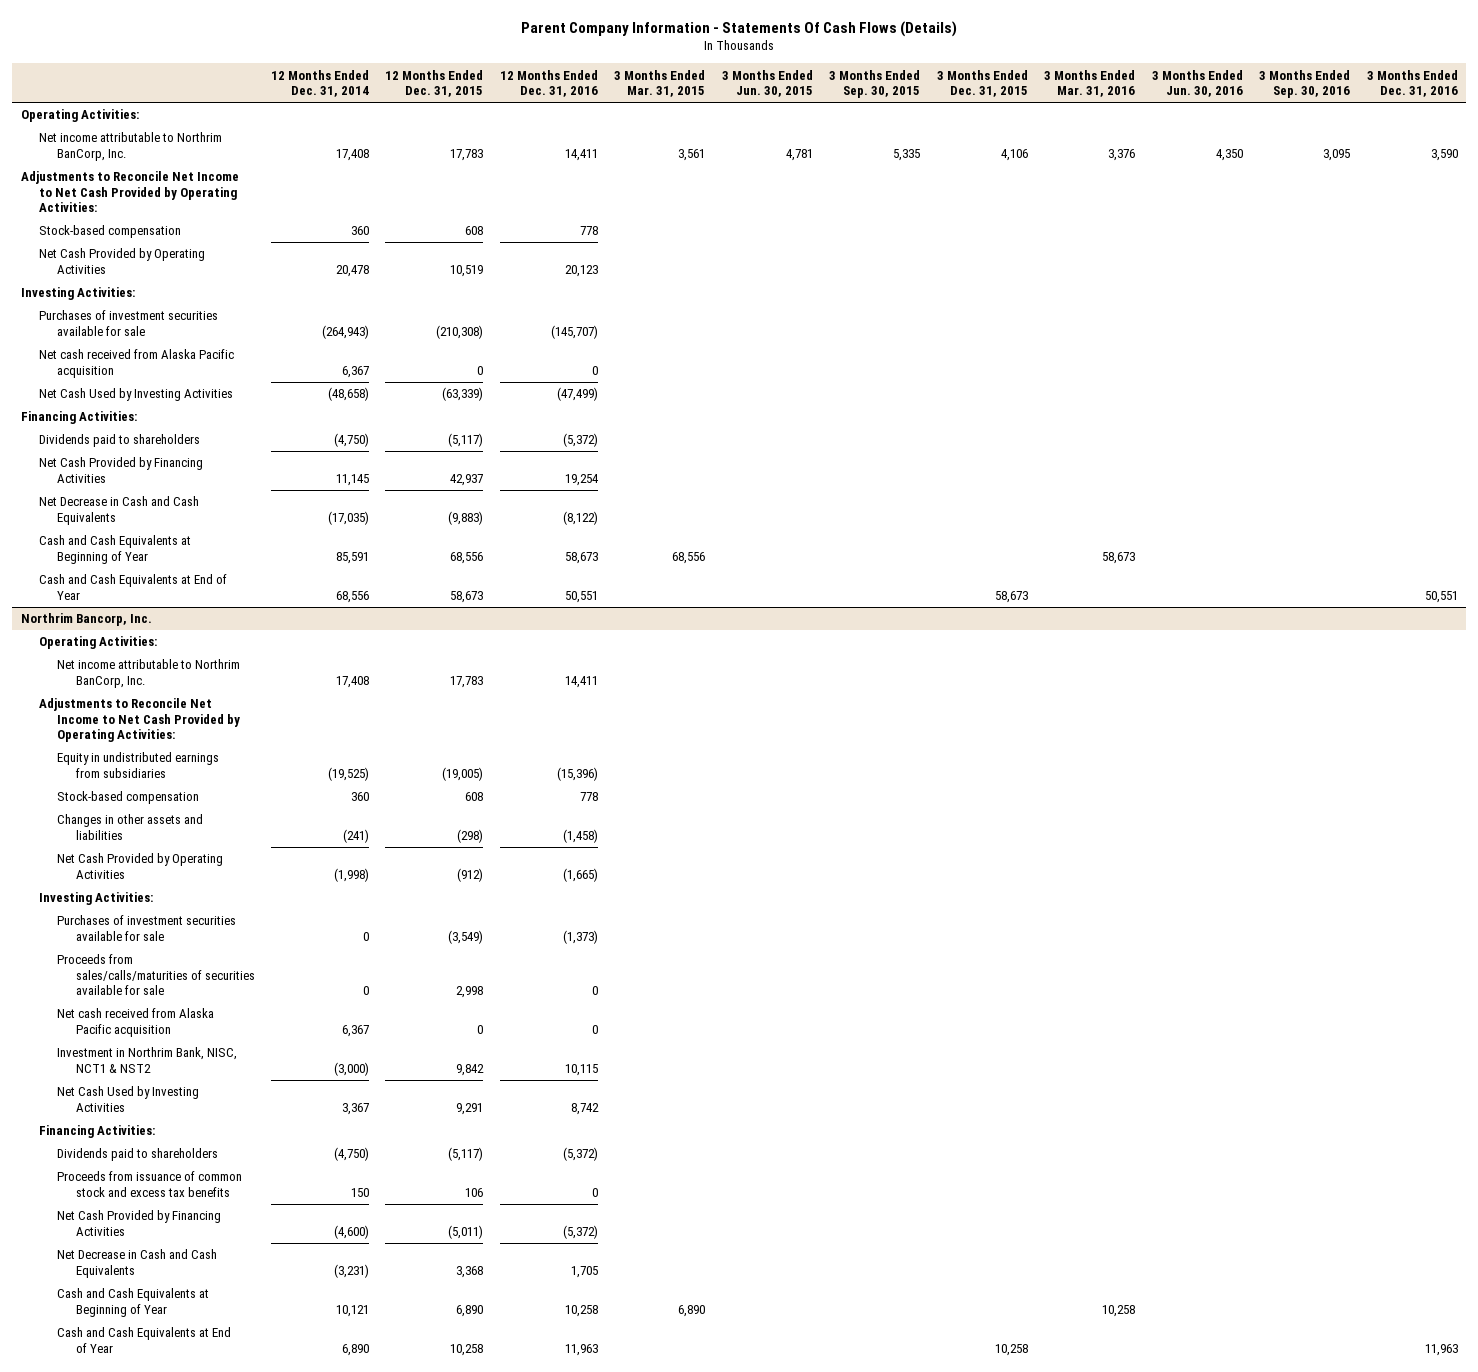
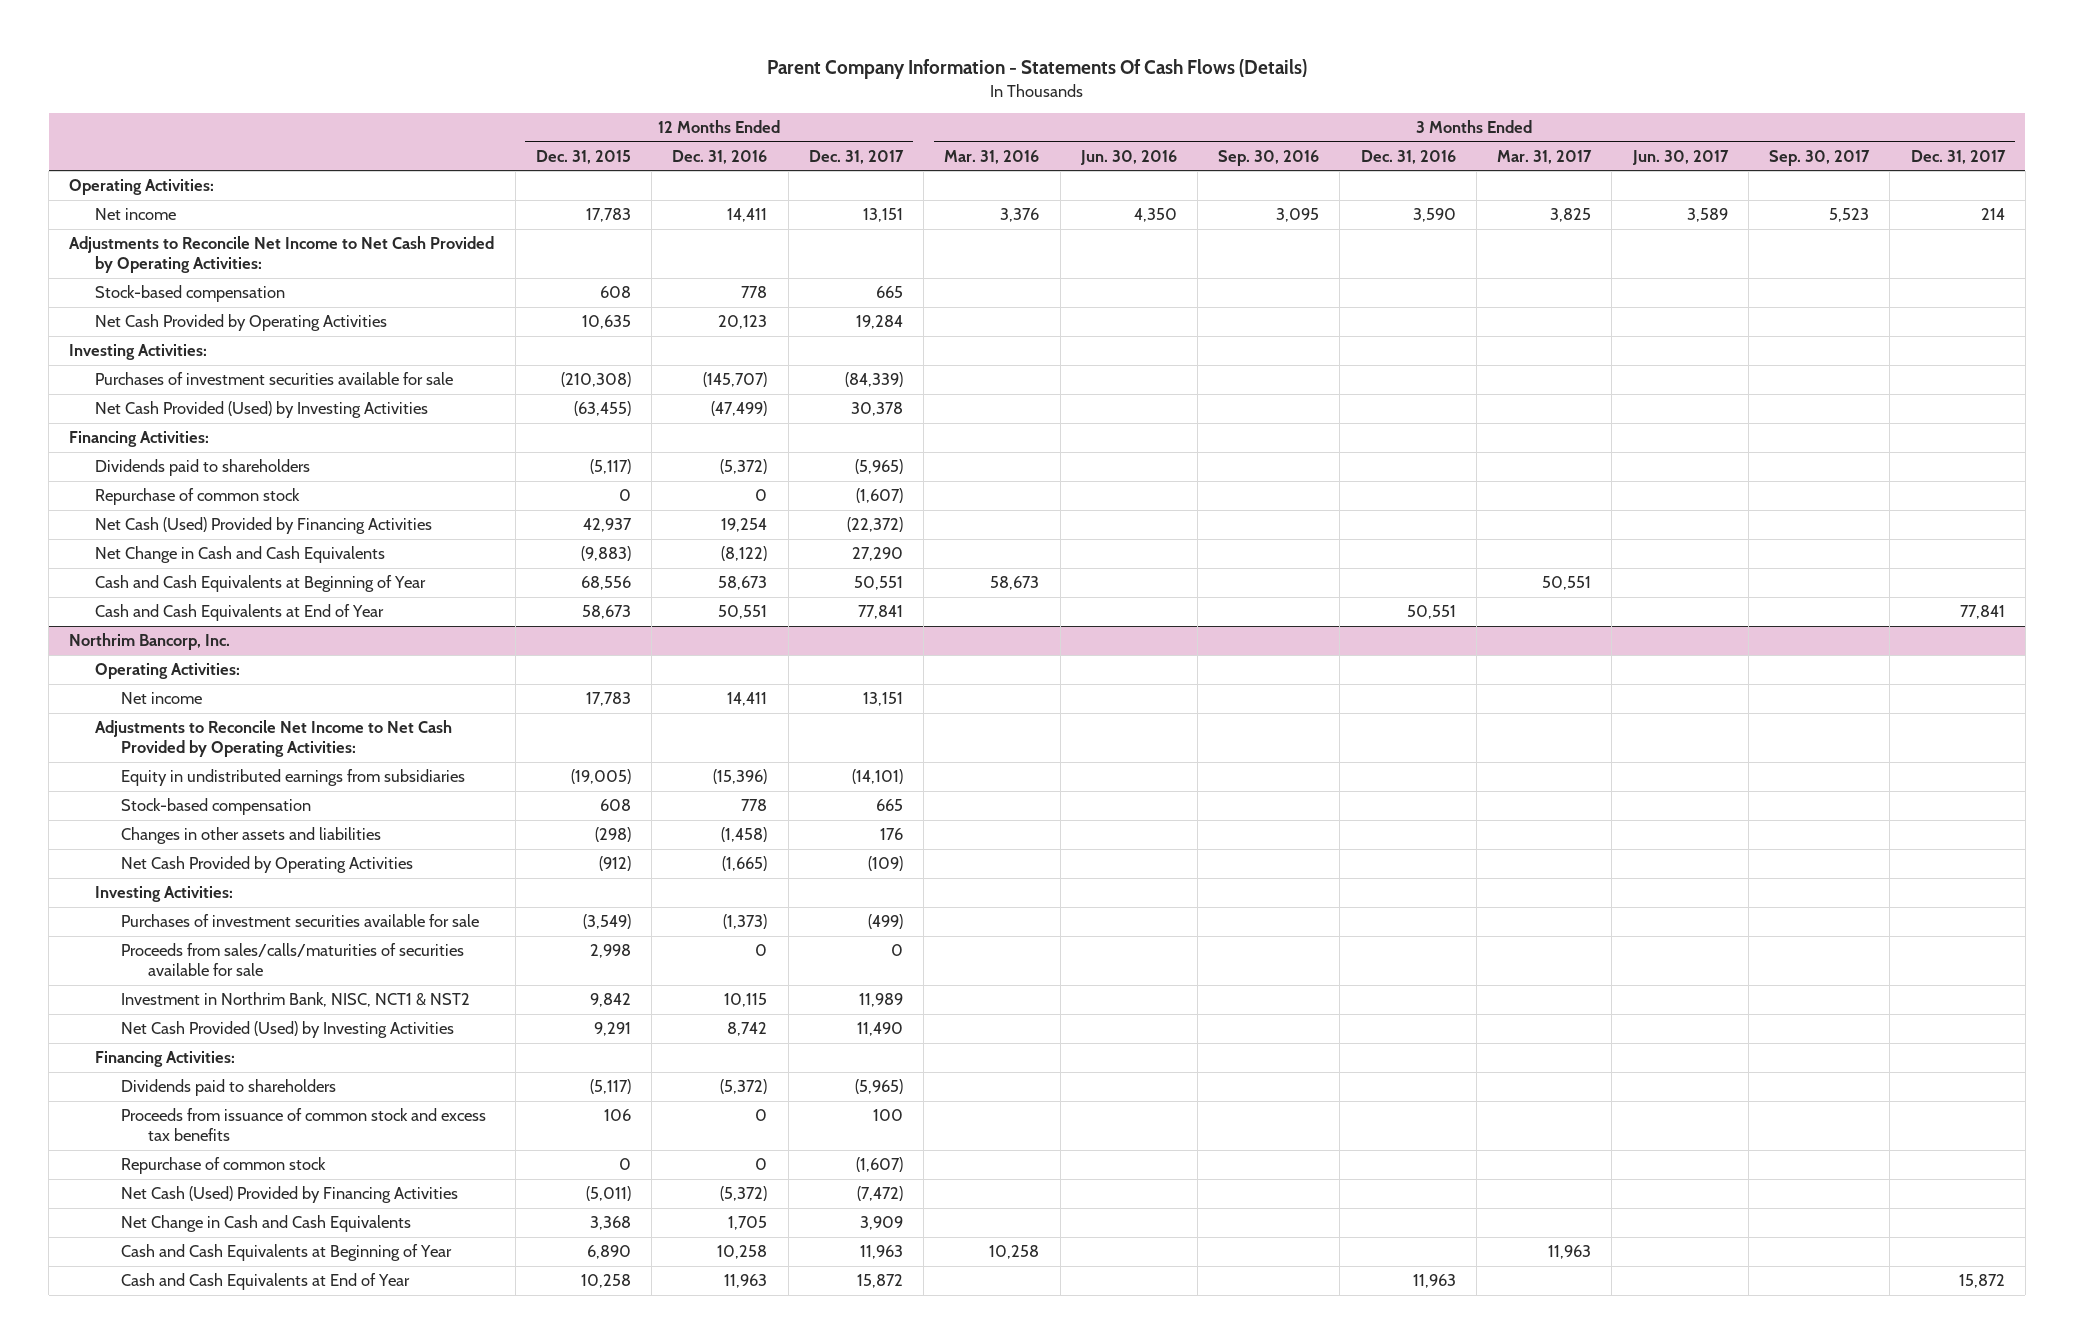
- | 12 Months Ended Dec. 31, 2014 | 12 Months Ended Dec. 31, 2015 | 12 Months Ended Dec. 31, 2016 | 3 Months Ended Mar. 31, 2015 | 3 Months Ended Jun. 30, 2015 | 3 Months Ended Sep. 30, 2015 | 3 Months Ended Dec. 31, 2015 | 3 Months Ended Mar. 31, 2016 | 3 Months Ended Jun. 30, 2016 | 3 Months Ended Sep. 30, 2016 | 3 Months Ended Dec. 31, 2016
+ | 12 Months Ended Dec. 31, 2015 | 12 Months Ended Dec. 31, 2016 | 12 Months Ended Dec. 31, 2017 | 3 Months Ended Mar. 31, 2016 | 3 Months Ended Jun. 30, 2016 | 3 Months Ended Sep. 30, 2016 | 3 Months Ended Dec. 31, 2016 | 3 Months Ended Mar. 31, 2017 | 3 Months Ended Jun. 30, 2017 | 3 Months Ended Sep. 30, 2017 | 3 Months Ended Dec. 31, 2017
- Net income attributable to Northrim BanCorp, Inc. | 17,408 | 17,783 | 14,411 | 3,561 | 4,781 | 5,335 | 4,106 | 3,376 | 4,350 | 3,095 | 3,590
+ Net income | 17,783 | 14,411 | 13,151 | 3,376 | 4,350 | 3,095 | 3,590 | 3,825 | 3,589 | 5,523 | 214
- Net Cash Provided by Operating Activities | 20,478 | 10,519 | 20,123 | | | | | | | |
+ Net Cash Provided by Operating Activities | 10,635 | 20,123 | 19,284 | | | | | | | |
- Net cash received from Alaska Pacific acquisition | 6,367 | 0 | 0 | | | | | | | |
- Net Cash Used by Investing Activities | (48,658) | (63,339) | (47,499) | | | | | | | |
+ Net Cash Provided (Used) by Investing Activities | (63,455) | (47,499) | 30,378 | | | | | | | |
- Net Cash Provided by Financing Activities | 11,145 | 42,937 | 19,254 | | | | | | | |
- Net Decrease in Cash and Cash Equivalents | (17,035) | (9,883) | (8,122) | | | | | | | |
+ Repurchase of common stock | 0 | 0 | (1,607) | | | | | | | |
+ Net Cash (Used) Provided by Financing Activities | 42,937 | 19,254 | (22,372) | | | | | | | |
+ Net Change in Cash and Cash Equivalents | (9,883) | (8,122) | 27,290 | | | | | | | |
@ Northrim Bancorp, Inc.
- Net income attributable to Northrim BanCorp, Inc. | 17,408 | 17,783 | 14,411 | | | | | | | |
+ Net income | 17,783 | 14,411 | 13,151 | | | | | | | |
- Net cash received from Alaska Pacific acquisition | 6,367 | 0 | 0 | | | | | | | |
- Net Cash Used by Investing Activities | 3,367 | 9,291 | 8,742 | | | | | | | |
+ Net Cash Provided (Used) by Investing Activities | 9,291 | 8,742 | 11,490 | | | | | | | |
- Net Cash Provided by Financing Activities | (4,600) | (5,011) | (5,372) | | | | | | | |
- Net Decrease in Cash and Cash Equivalents | (3,231) | 3,368 | 1,705 | | | | | | | |
+ Repurchase of common stock | 0 | 0 | (1,607) | | | | | | | |
+ Net Cash (Used) Provided by Financing Activities | (5,011) | (5,372) | (7,472) | | | | | | | |
+ Net Change in Cash and Cash Equivalents | 3,368 | 1,705 | 3,909 | | | | | | | |

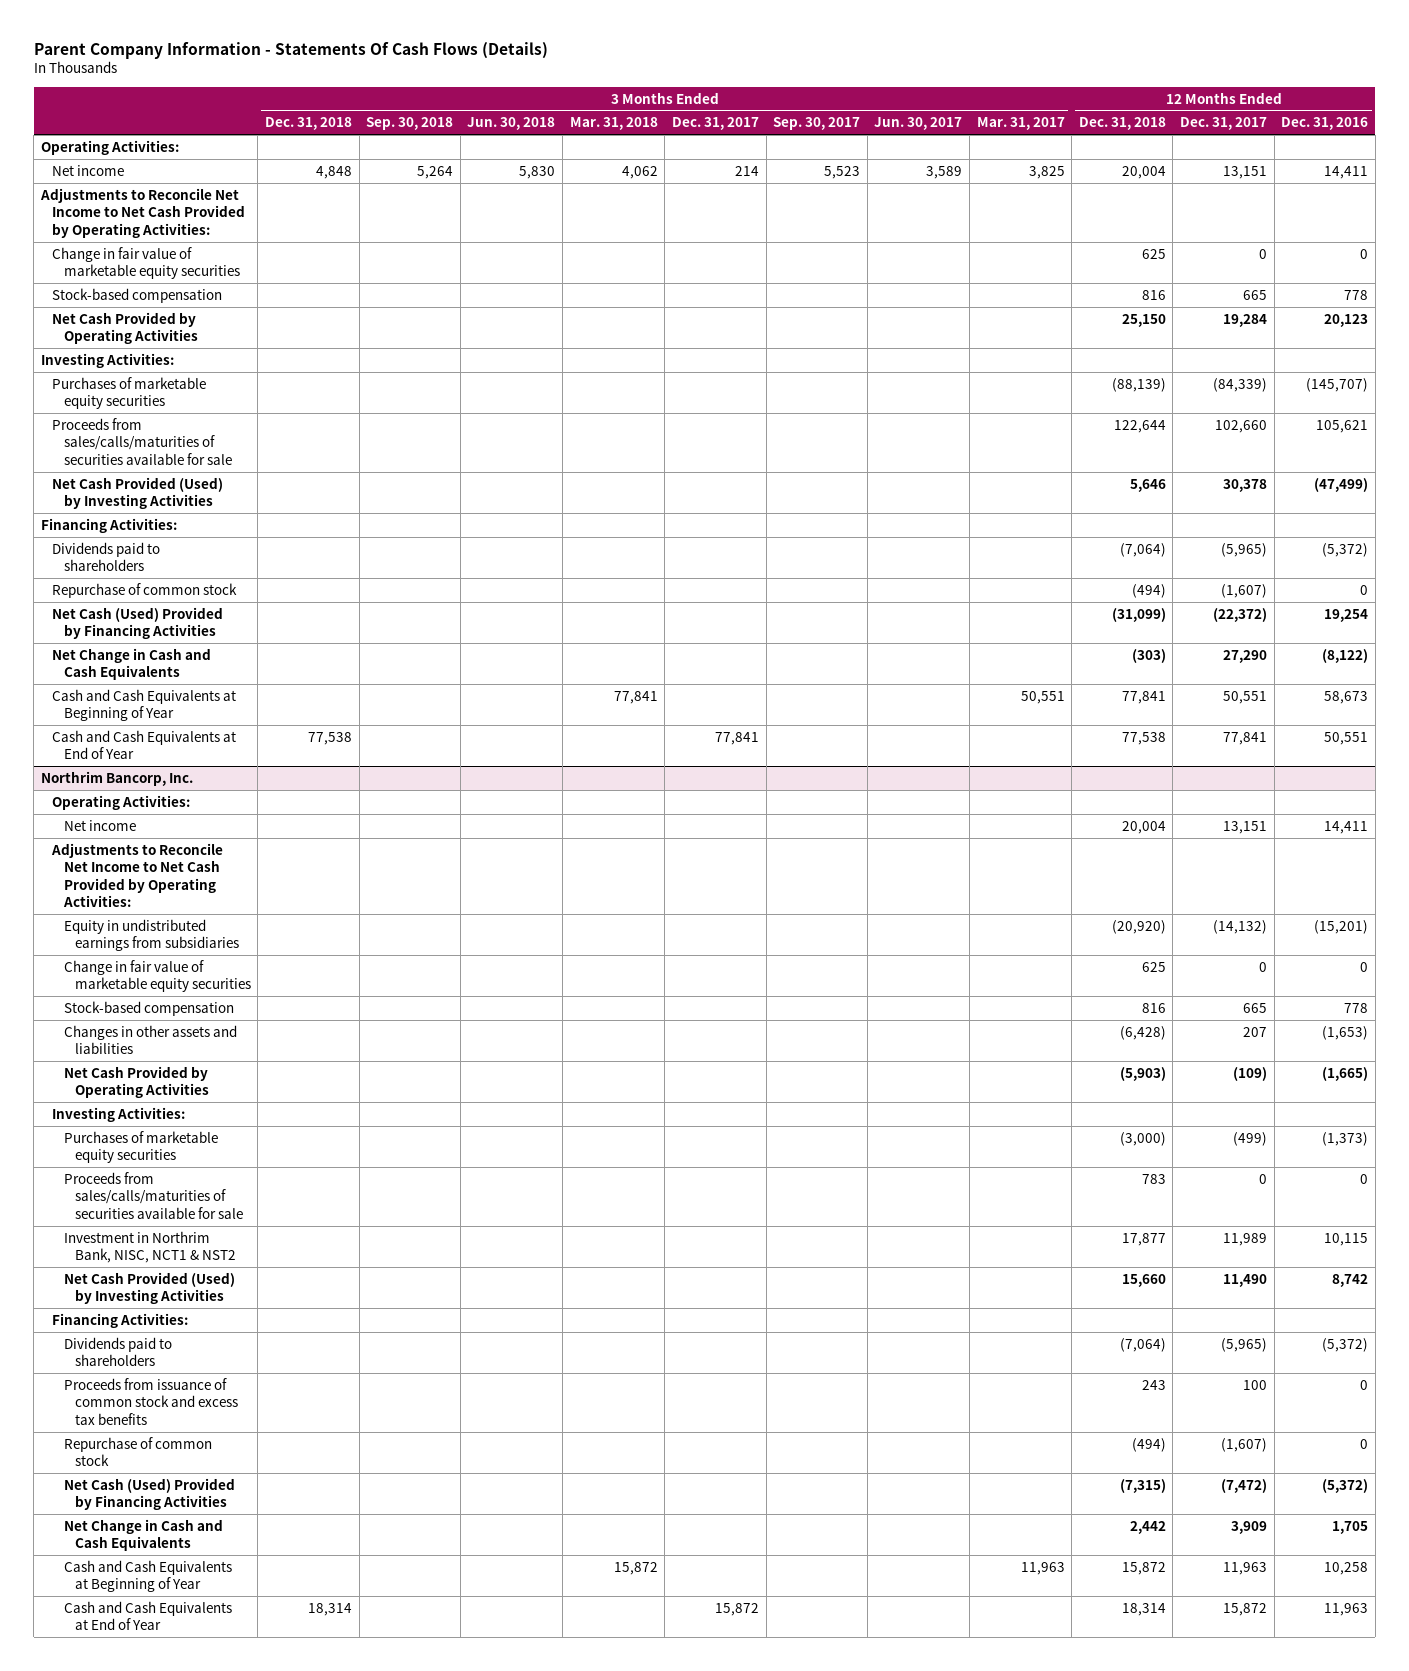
- | 12 Months Ended Dec. 31, 2015 | 12 Months Ended Dec. 31, 2016 | 12 Months Ended Dec. 31, 2017 | 3 Months Ended Mar. 31, 2016 | 3 Months Ended Jun. 30, 2016 | 3 Months Ended Sep. 30, 2016 | 3 Months Ended Dec. 31, 2016 | 3 Months Ended Mar. 31, 2017 | 3 Months Ended Jun. 30, 2017 | 3 Months Ended Sep. 30, 2017 | 3 Months Ended Dec. 31, 2017
+ | 3 Months Ended Dec. 31, 2018 | 3 Months Ended Sep. 30, 2018 | 3 Months Ended Jun. 30, 2018 | 3 Months Ended Mar. 31, 2018 | 3 Months Ended Dec. 31, 2017 | 3 Months Ended Sep. 30, 2017 | 3 Months Ended Jun. 30, 2017 | 3 Months Ended Mar. 31, 2017 | 12 Months Ended Dec. 31, 2018 | 12 Months Ended Dec. 31, 2017 | 12 Months Ended Dec. 31, 2016
+ Change in fair value of marketable equity securities | | | | | | | | | 625 | 0 | 0
- Purchases of investment securities available for sale | (210,308) | (145,707) | (84,339) | | | | | | | |
+ Purchases of marketable equity securities | | | | | | | | | (88,139) | (84,339) | (145,707)
+ Proceeds from sales/calls/maturities of securities available for sale | | | | | | | | | 122,644 | 102,660 | 105,621
@ Northrim Bancorp, Inc.
- Equity in undistributed earnings from subsidiaries | (19,005) | (15,396) | (14,101) | | | | | | | |
+ Equity in undistributed earnings from subsidiaries | | | | | | | | | (20,920) | (14,132) | (15,201)
+ Change in fair value of marketable equity securities | | | | | | | | | 625 | 0 | 0
- Changes in other assets and liabilities | (298) | (1,458) | 176 | | | | | | | |
+ Changes in other assets and liabilities | | | | | | | | | (6,428) | 207 | (1,653)
- Purchases of investment securities available for sale | (3,549) | (1,373) | (499) | | | | | | | |
+ Purchases of marketable equity securities | | | | | | | | | (3,000) | (499) | (1,373)

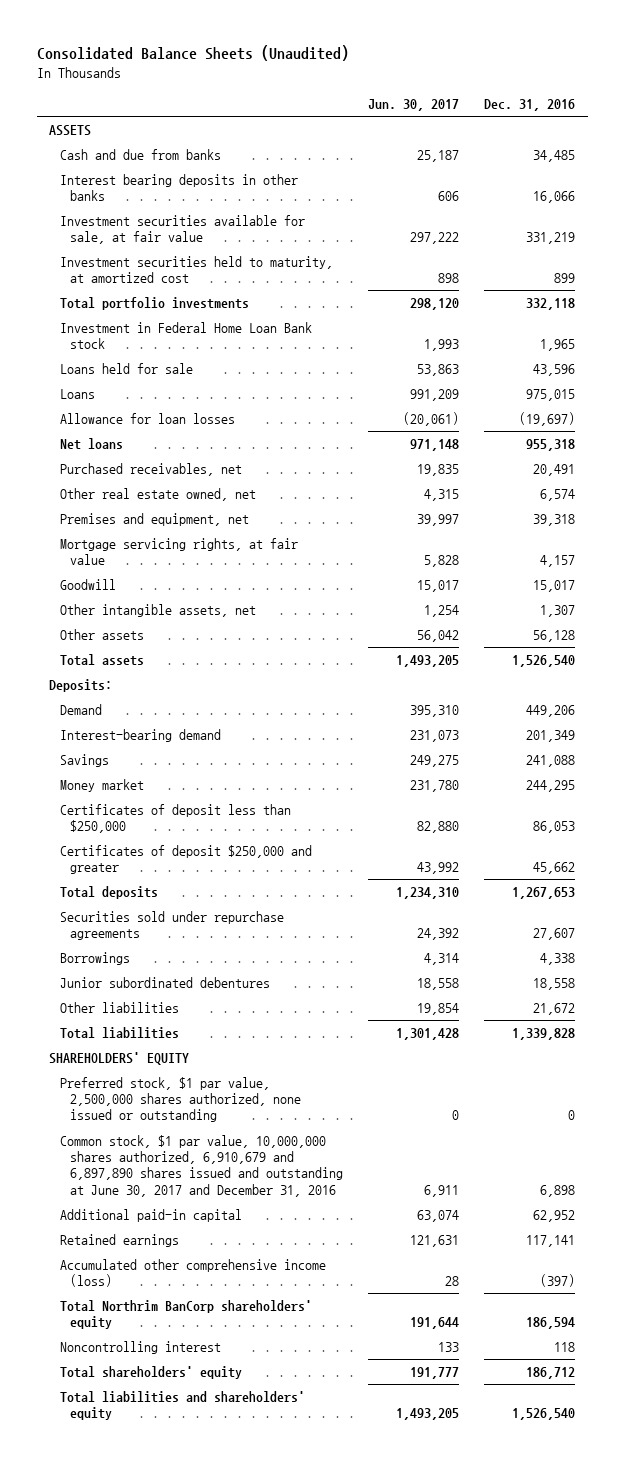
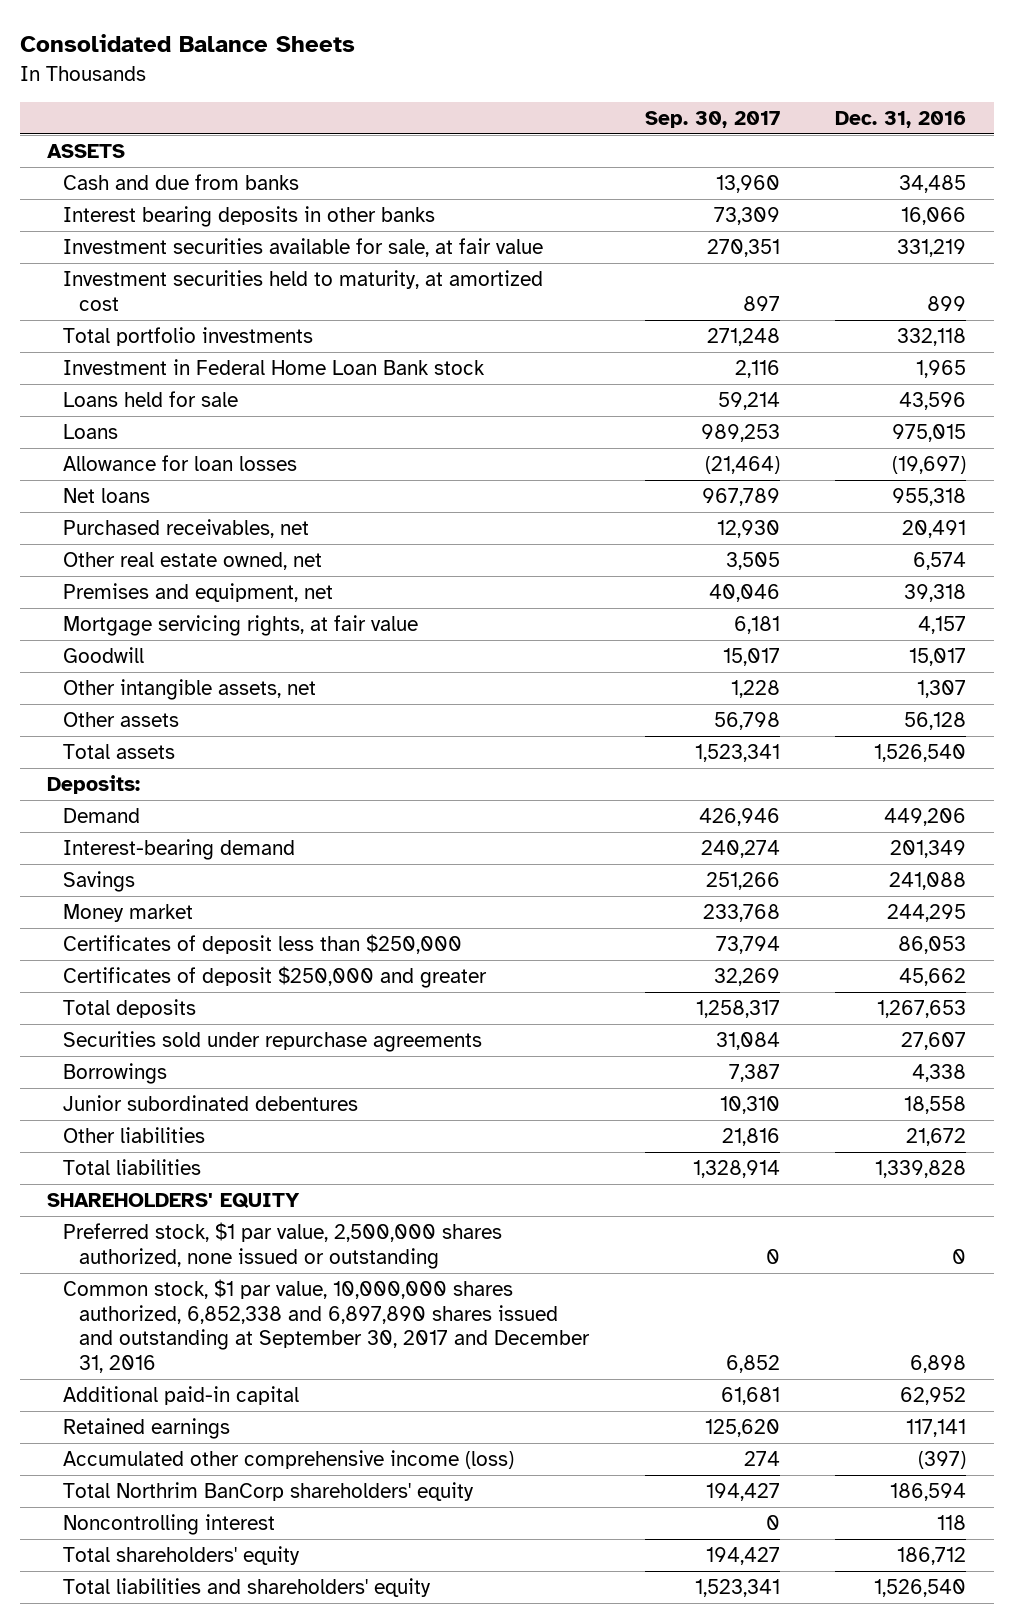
- Consolidated Balance Sheets (Unaudited)
+ Consolidated Balance Sheets
- | Jun. 30, 2017 | Dec. 31, 2016
+ | Sep. 30, 2017 | Dec. 31, 2016
- Common stock, $1 par value, 10,000,000 shares authorized, 6,910,679 and 6,897,890 shares issued and outstanding at June 30, 2017 and December 31, 2016 | 6,911 | 6,898
+ Common stock, $1 par value, 10,000,000 shares authorized, 6,852,338 and 6,897,890 shares issued and outstanding at September 30, 2017 and December 31, 2016 | 6,852 | 6,898

